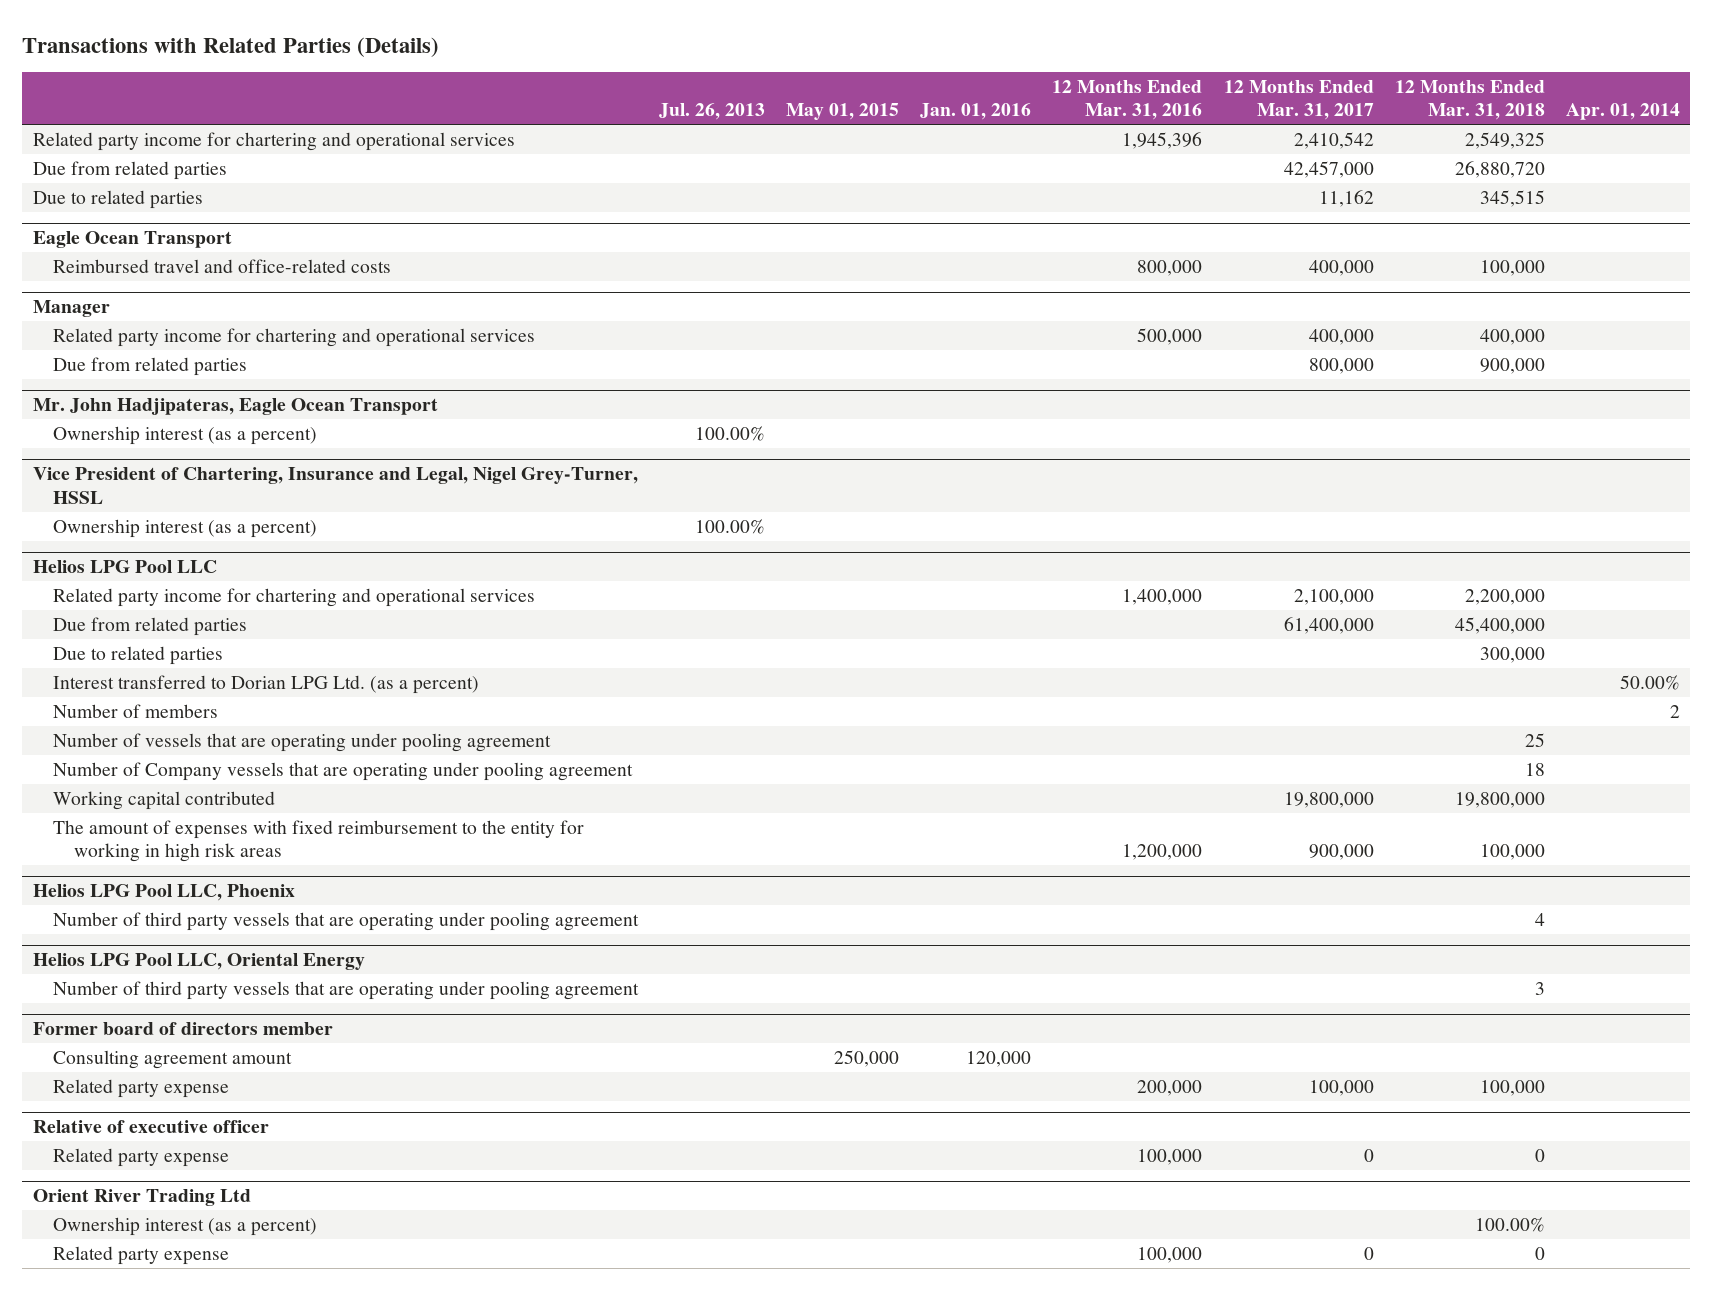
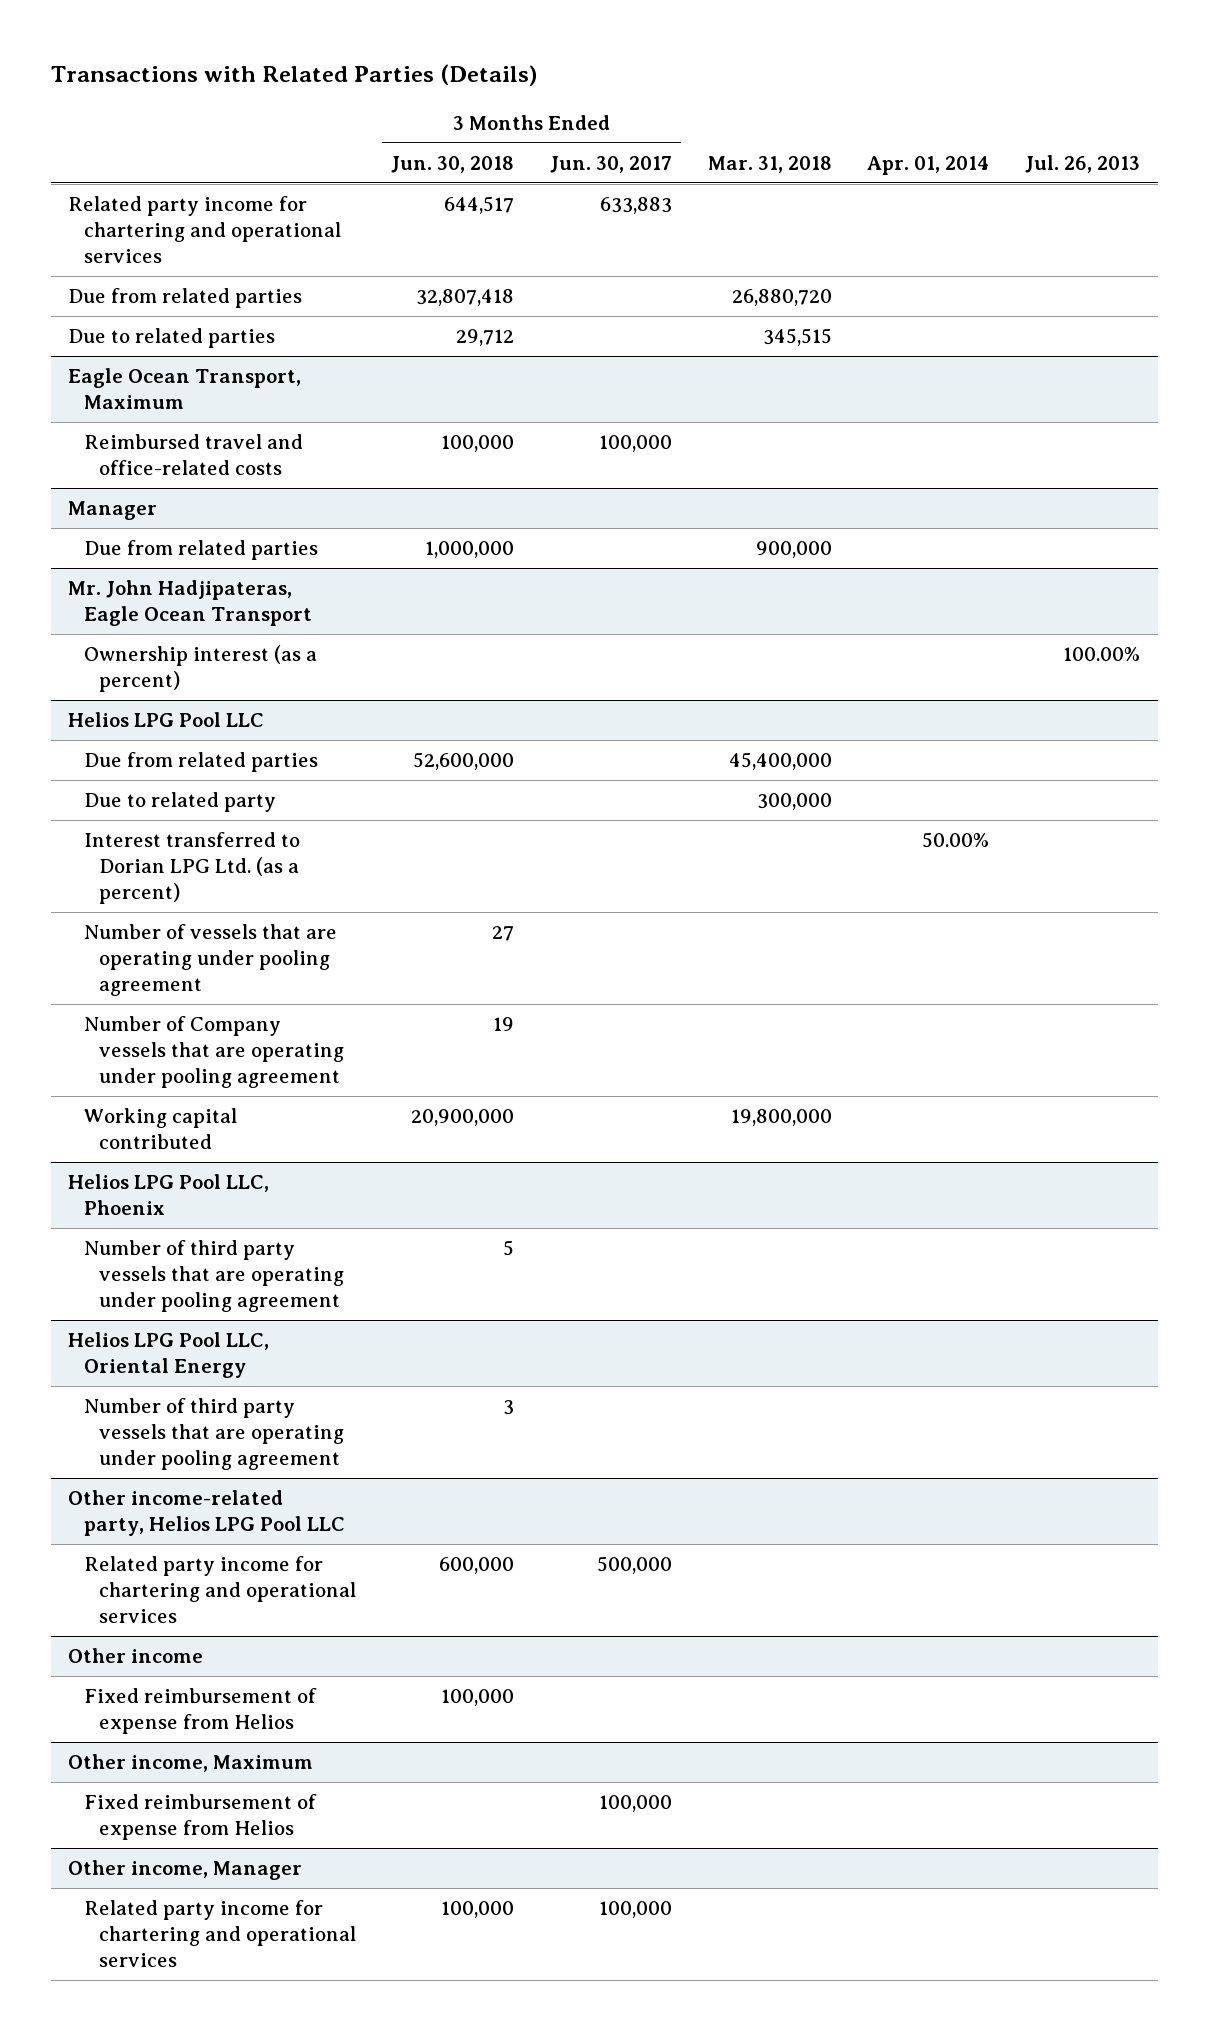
- | Jul. 26, 2013 | May 01, 2015 | Jan. 01, 2016 | 12 Months Ended Mar. 31, 2016 | 12 Months Ended Mar. 31, 2017 | 12 Months Ended Mar. 31, 2018 | Apr. 01, 2014
+ | 3 Months Ended Jun. 30, 2018 | 3 Months Ended Jun. 30, 2017 | Mar. 31, 2018 | Apr. 01, 2014 | Jul. 26, 2013
- Eagle Ocean Transport
+ Eagle Ocean Transport, Maximum
@ Manager
- Related party income for chartering and operational services | | | | 500,000 | 400,000 | 400,000 |
- Vice President of Chartering, Insurance and Legal, Nigel Grey-Turner, HSSL
- Ownership interest (as a percent) | 100.00% | | | | | |
@ Helios LPG Pool LLC
- Related party income for chartering and operational services | | | | 1,400,000 | 2,100,000 | 2,200,000 |
- Due to related parties | | | | | | 300,000 |
+ Due to related party | | | 300,000 | |
- Number of members | | | | | | | 2
- The amount of expenses with fixed reimbursement to the entity for working in high risk areas | | | | 1,200,000 | 900,000 | 100,000 |
- Former board of directors member
- Consulting agreement amount | | 250,000 | 120,000 | | | |
- Related party expense | | | | 200,000 | 100,000 | 100,000 |
- Relative of executive officer
- Related party expense | | | | 100,000 | 0 | 0 |
- Orient River Trading Ltd
- Ownership interest (as a percent) | | | | | | 100.00% |
- Related party expense | | | | 100,000 | 0 | 0 |
+ Other income-related party, Helios LPG Pool LLC
+ Related party income for chartering and operational services | 600,000 | 500,000 | | |
+ Other income
+ Fixed reimbursement of expense from Helios | 100,000 | | | |
+ Other income, Maximum
+ Fixed reimbursement of expense from Helios | | 100,000 | | |
+ Other income, Manager
+ Related party income for chartering and operational services | 100,000 | 100,000 | | |

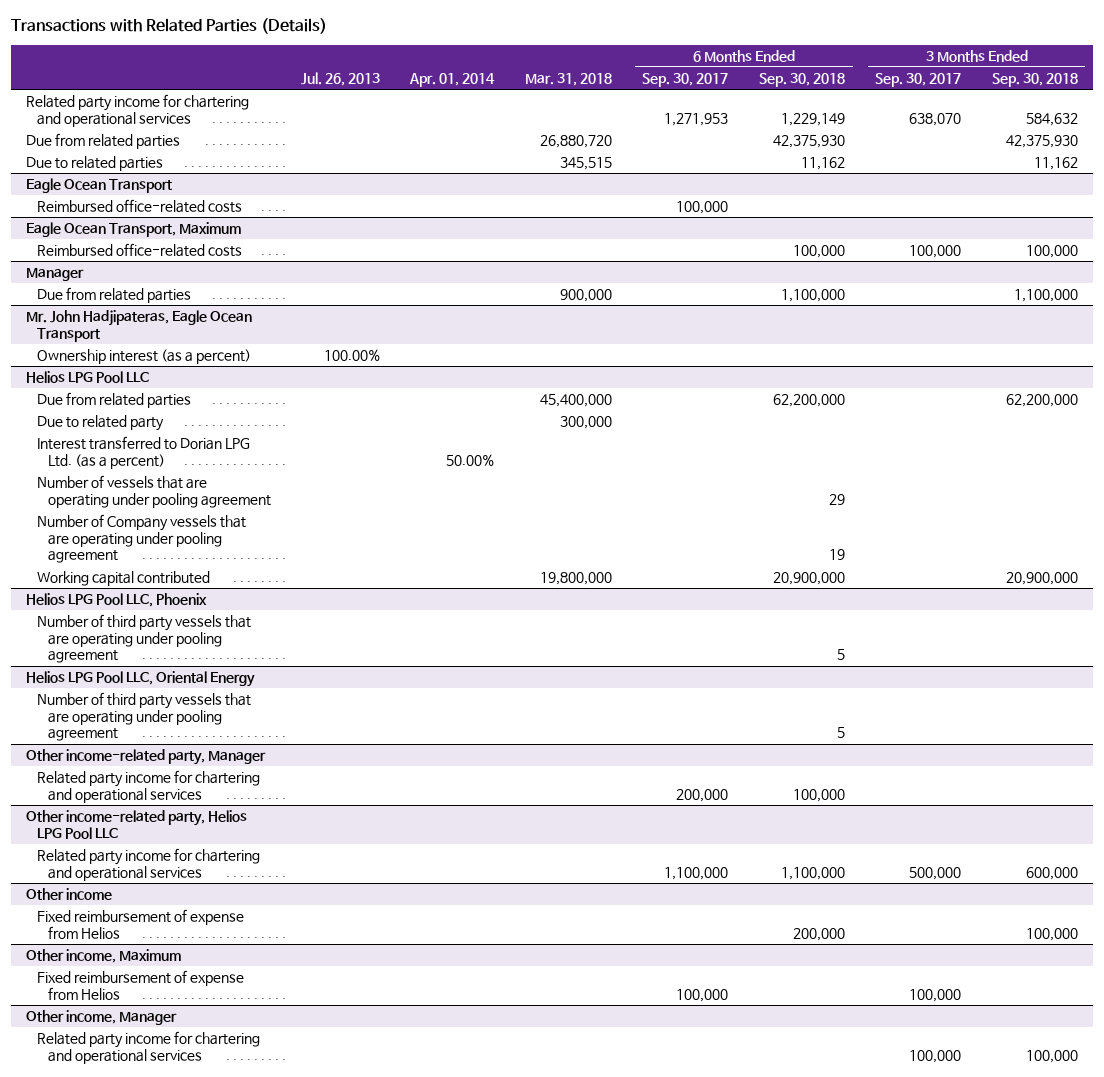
- | 3 Months Ended Jun. 30, 2018 | 3 Months Ended Jun. 30, 2017 | Mar. 31, 2018 | Apr. 01, 2014 | Jul. 26, 2013
+ | Jul. 26, 2013 | Apr. 01, 2014 | Mar. 31, 2018 | 6 Months Ended Sep. 30, 2017 | 6 Months Ended Sep. 30, 2018 | 3 Months Ended Sep. 30, 2017 | 3 Months Ended Sep. 30, 2018
+ Eagle Ocean Transport
+ Reimbursed office-related costs | | | | 100,000 | | |
@ Eagle Ocean Transport, Maximum
- Reimbursed travel and office-related costs | 100,000 | 100,000 | | |
+ Reimbursed office-related costs | | | | | 100,000 | 100,000 | 100,000
+ Other income-related party, Manager
+ Related party income for chartering and operational services | | | | 200,000 | 100,000 | |

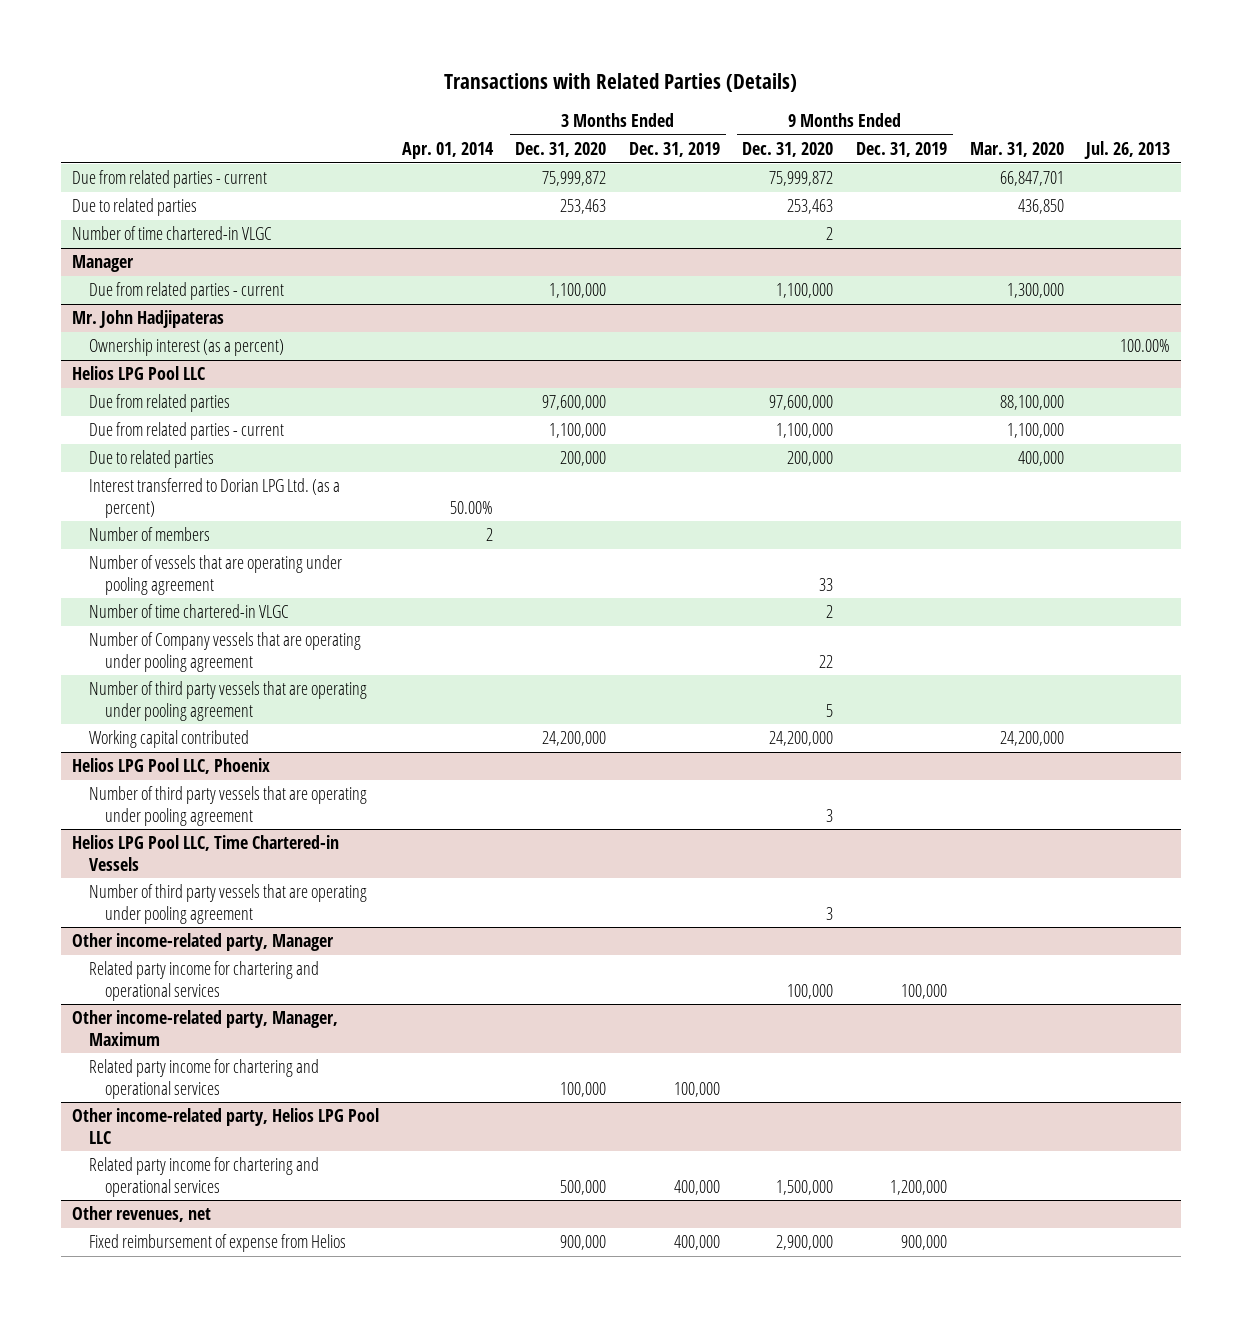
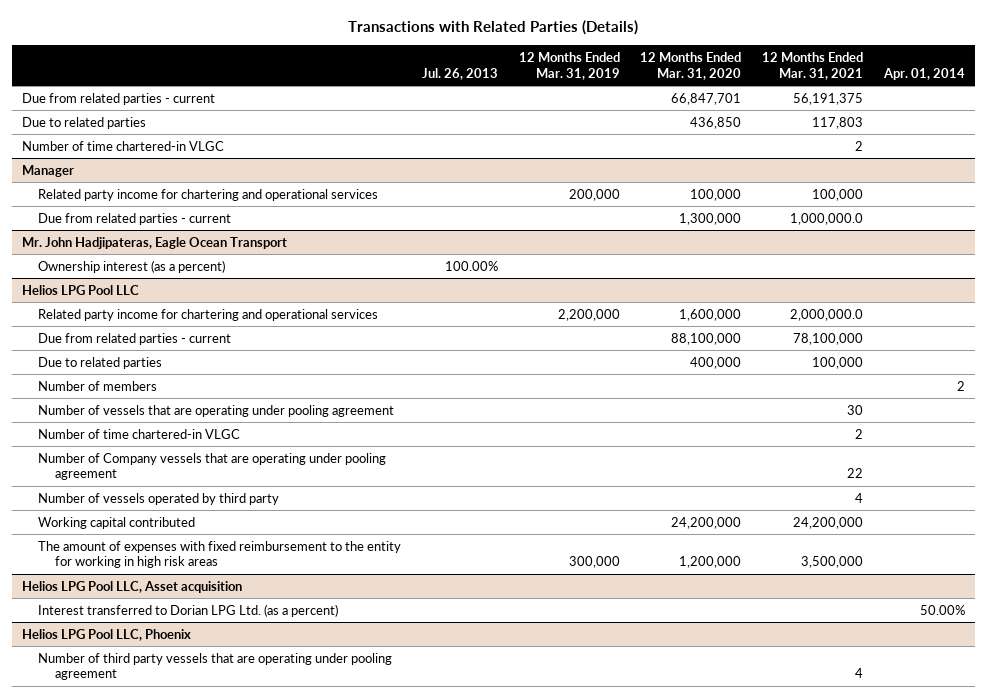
- | Apr. 01, 2014 | 3 Months Ended Dec. 31, 2020 | 3 Months Ended Dec. 31, 2019 | 9 Months Ended Dec. 31, 2020 | 9 Months Ended Dec. 31, 2019 | Mar. 31, 2020 | Jul. 26, 2013
+ | Jul. 26, 2013 | 12 Months Ended Mar. 31, 2019 | 12 Months Ended Mar. 31, 2020 | 12 Months Ended Mar. 31, 2021 | Apr. 01, 2014
@ Manager
+ Related party income for chartering and operational services | | 200,000 | 100,000 | 100,000 |
- Mr. John Hadjipateras
+ Mr. John Hadjipateras, Eagle Ocean Transport
@ Helios LPG Pool LLC
- Due from related parties | | 97,600,000 | | 97,600,000 | | 88,100,000 |
+ Related party income for chartering and operational services | | 2,200,000 | 1,600,000 | 2,000,000.0 |
- Interest transferred to Dorian LPG Ltd. (as a percent) | 50.00% | | | | | |
- Number of third party vessels that are operating under pooling agreement | | | | 5 | | |
+ Number of vessels operated by third party | | | | 4 |
+ The amount of expenses with fixed reimbursement to the entity for working in high risk areas | | 300,000 | 1,200,000 | 3,500,000 |
+ Helios LPG Pool LLC, Asset acquisition
+ Interest transferred to Dorian LPG Ltd. (as a percent) | | | | | 50.00%
- Helios LPG Pool LLC, Time Chartered-in Vessels
- Number of third party vessels that are operating under pooling agreement | | | | 3 | | |
- Other income-related party, Manager
- Related party income for chartering and operational services | | | | 100,000 | 100,000 | |
- Other income-related party, Manager, Maximum
- Related party income for chartering and operational services | | 100,000 | 100,000 | | | |
- Other income-related party, Helios LPG Pool LLC
- Related party income for chartering and operational services | | 500,000 | 400,000 | 1,500,000 | 1,200,000 | |
- Other revenues, net
- Fixed reimbursement of expense from Helios | | 900,000 | 400,000 | 2,900,000 | 900,000 | |

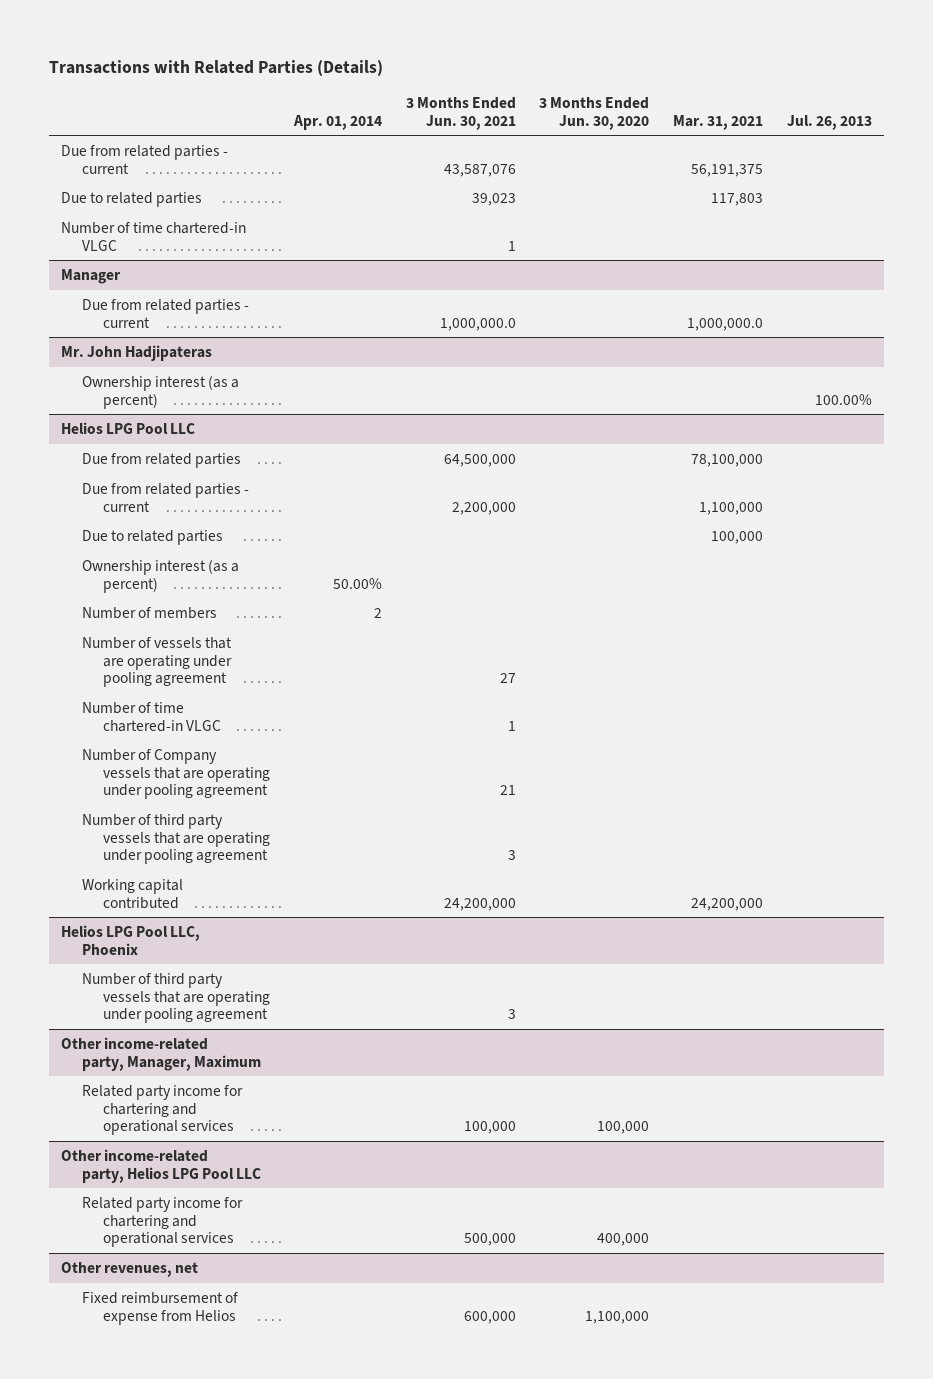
- | Jul. 26, 2013 | 12 Months Ended Mar. 31, 2019 | 12 Months Ended Mar. 31, 2020 | 12 Months Ended Mar. 31, 2021 | Apr. 01, 2014
+ | Apr. 01, 2014 | 3 Months Ended Jun. 30, 2021 | 3 Months Ended Jun. 30, 2020 | Mar. 31, 2021 | Jul. 26, 2013
@ Manager
- Related party income for chartering and operational services | | 200,000 | 100,000 | 100,000 |
- Mr. John Hadjipateras, Eagle Ocean Transport
+ Mr. John Hadjipateras
@ Helios LPG Pool LLC
- Related party income for chartering and operational services | | 2,200,000 | 1,600,000 | 2,000,000.0 |
+ Due from related parties | | 64,500,000 | | 78,100,000 |
+ Ownership interest (as a percent) | 50.00% | | | |
- Number of vessels operated by third party | | | | 4 |
+ Number of third party vessels that are operating under pooling agreement | | 3 | | |
- The amount of expenses with fixed reimbursement to the entity for working in high risk areas | | 300,000 | 1,200,000 | 3,500,000 |
- Helios LPG Pool LLC, Asset acquisition
- Interest transferred to Dorian LPG Ltd. (as a percent) | | | | | 50.00%
+ Other income-related party, Manager, Maximum
+ Related party income for chartering and operational services | | 100,000 | 100,000 | |
+ Other income-related party, Helios LPG Pool LLC
+ Related party income for chartering and operational services | | 500,000 | 400,000 | |
+ Other revenues, net
+ Fixed reimbursement of expense from Helios | | 600,000 | 1,100,000 | |

